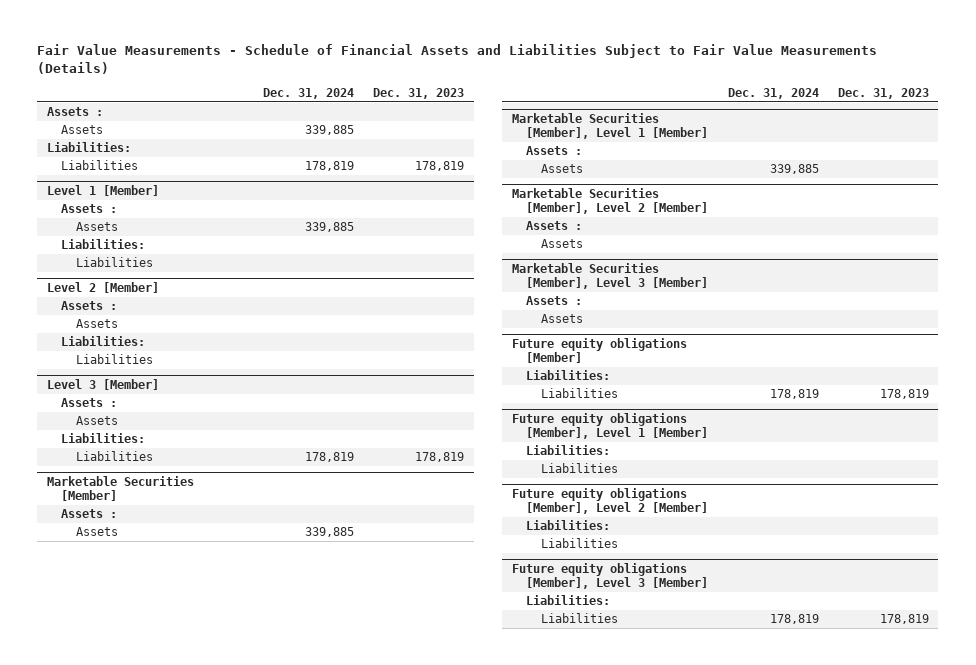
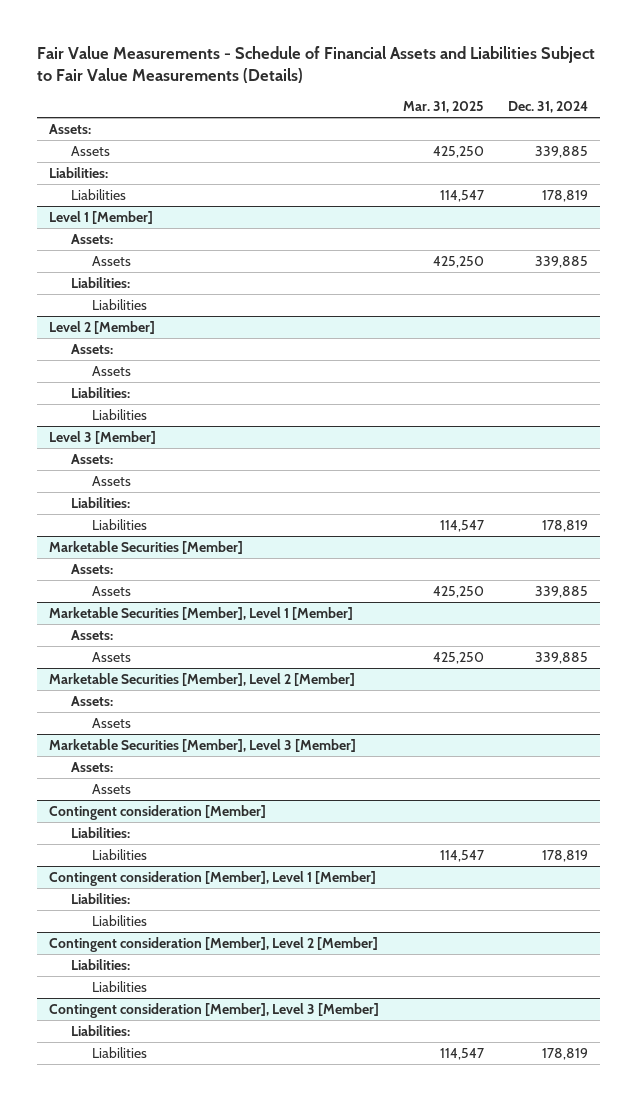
- | Dec. 31, 2024 | Dec. 31, 2023
+ | Mar. 31, 2025 | Dec. 31, 2024
- Assets :
+ Assets:
@ Level 1 [Member]
- Assets :
+ Assets:
@ Level 2 [Member]
- Assets :
+ Assets:
@ Level 3 [Member]
- Assets :
+ Assets:
@ Marketable Securities [Member]
- Assets :
+ Assets:
@ Marketable Securities [Member], Level 1 [Member]
- Assets :
+ Assets:
@ Marketable Securities [Member], Level 2 [Member]
- Assets :
+ Assets:
@ Marketable Securities [Member], Level 3 [Member]
- Assets :
+ Assets:
- Future equity obligations [Member]
+ Contingent consideration [Member]
- Future equity obligations [Member], Level 1 [Member]
+ Contingent consideration [Member], Level 1 [Member]
- Future equity obligations [Member], Level 2 [Member]
+ Contingent consideration [Member], Level 2 [Member]
- Future equity obligations [Member], Level 3 [Member]
+ Contingent consideration [Member], Level 3 [Member]

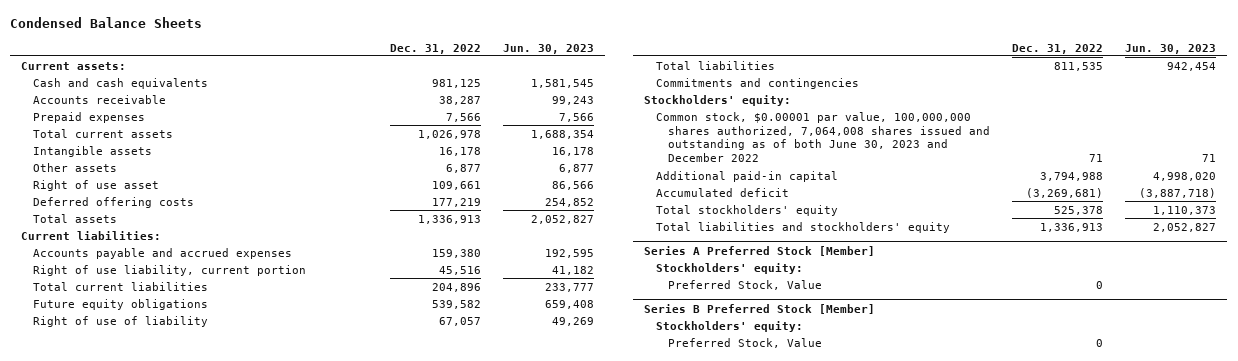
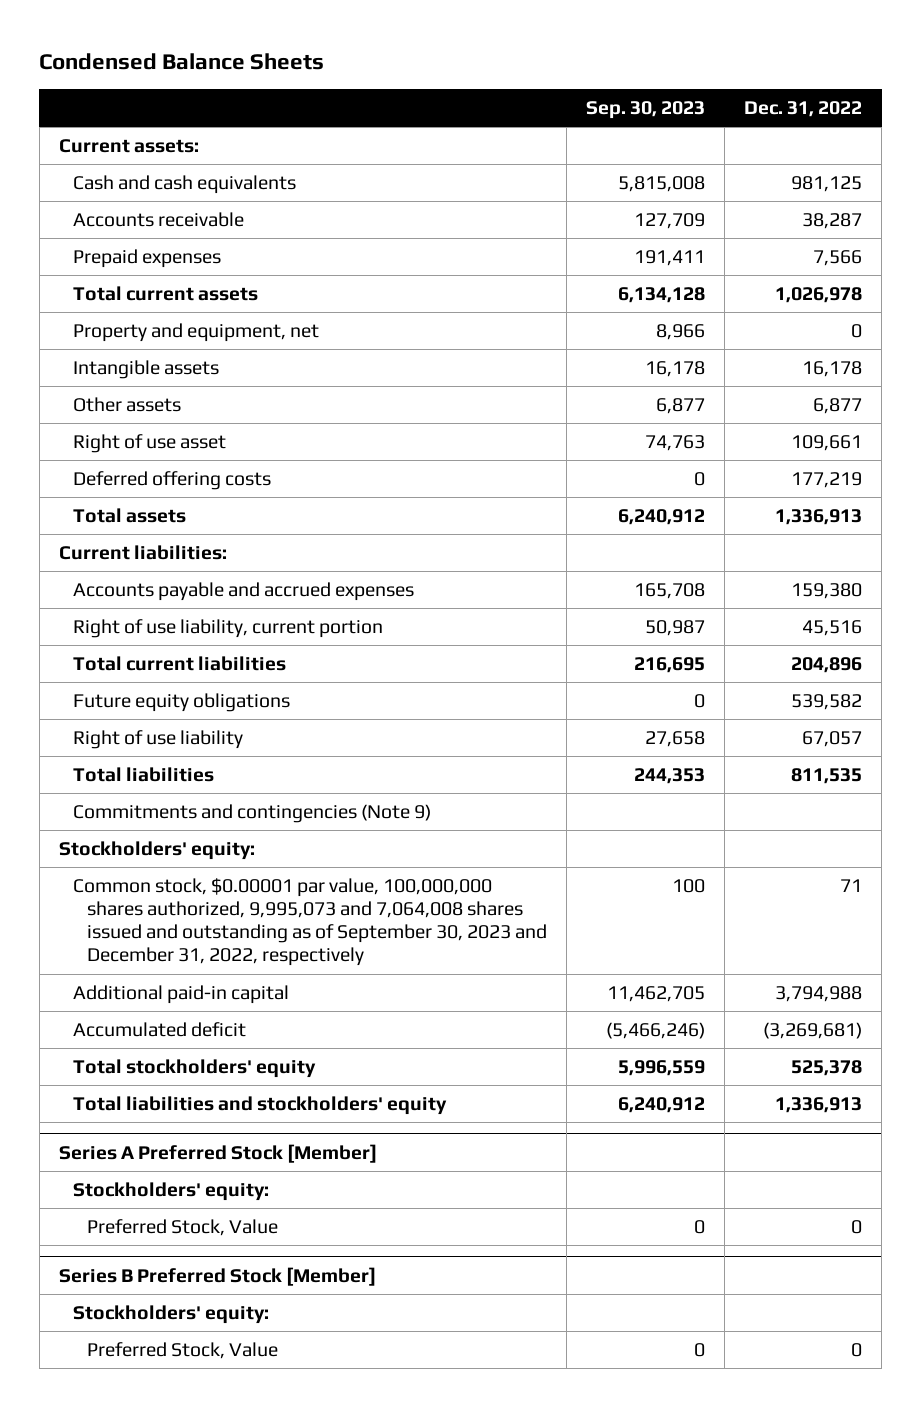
- | Dec. 31, 2022 | Jun. 30, 2023
+ | Sep. 30, 2023 | Dec. 31, 2022
+ Property and equipment, net | 8,966 | 0
- Right of use of liability | 67,057 | 49,269
+ Right of use liability | 27,658 | 67,057
- Commitments and contingencies
+ Commitments and contingencies (Note 9)
- Common stock, $0.00001 par value, 100,000,000 shares authorized, 7,064,008 shares issued and outstanding as of both June 30, 2023 and December 2022 | 71 | 71
+ Common stock, $0.00001 par value, 100,000,000 shares authorized, 9,995,073 and 7,064,008 shares issued and outstanding as of September 30, 2023 and December 31, 2022, respectively | 100 | 71

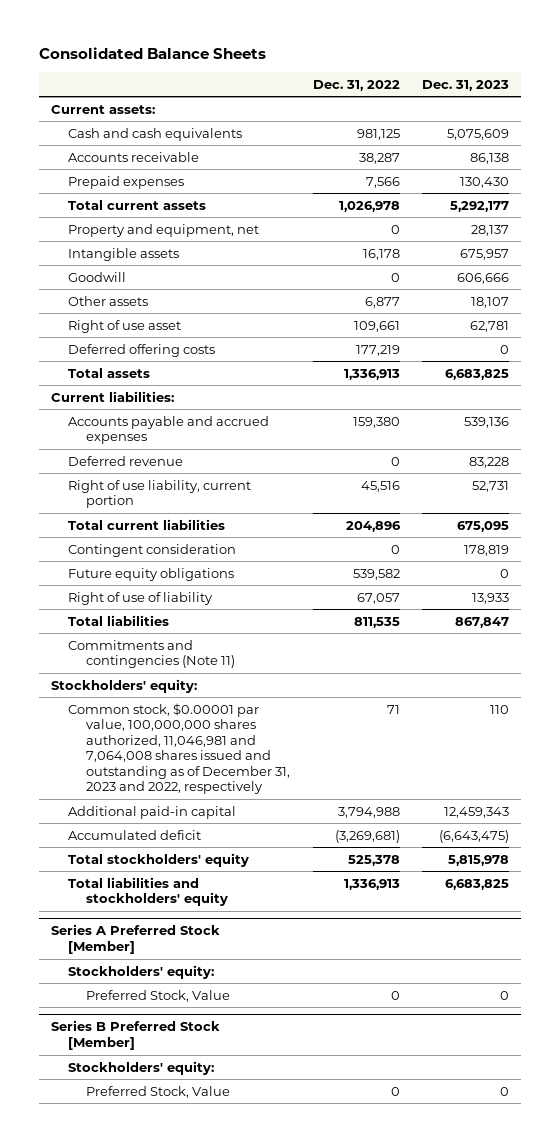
- Condensed Balance Sheets
+ Consolidated Balance Sheets
- | Sep. 30, 2023 | Dec. 31, 2022
+ | Dec. 31, 2022 | Dec. 31, 2023
+ Goodwill | 0 | 606,666
+ Deferred revenue | 0 | 83,228
+ Contingent consideration | 0 | 178,819
- Right of use liability | 27,658 | 67,057
+ Right of use of liability | 67,057 | 13,933
- Commitments and contingencies (Note 9)
+ Commitments and contingencies (Note 11)
- Common stock, $0.00001 par value, 100,000,000 shares authorized, 9,995,073 and 7,064,008 shares issued and outstanding as of September 30, 2023 and December 31, 2022, respectively | 100 | 71
+ Common stock, $0.00001 par value, 100,000,000 shares authorized, 11,046,981 and 7,064,008 shares issued and outstanding as of December 31, 2023 and 2022, respectively | 71 | 110

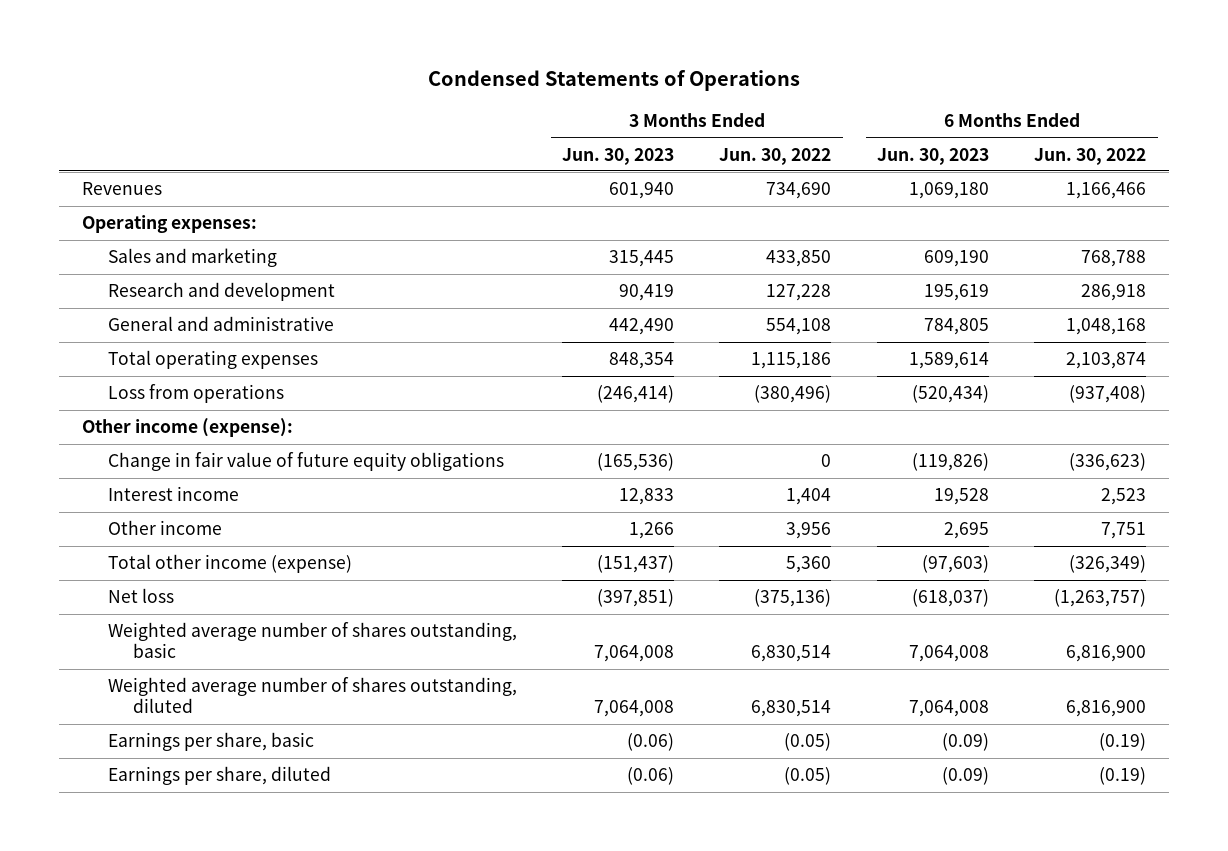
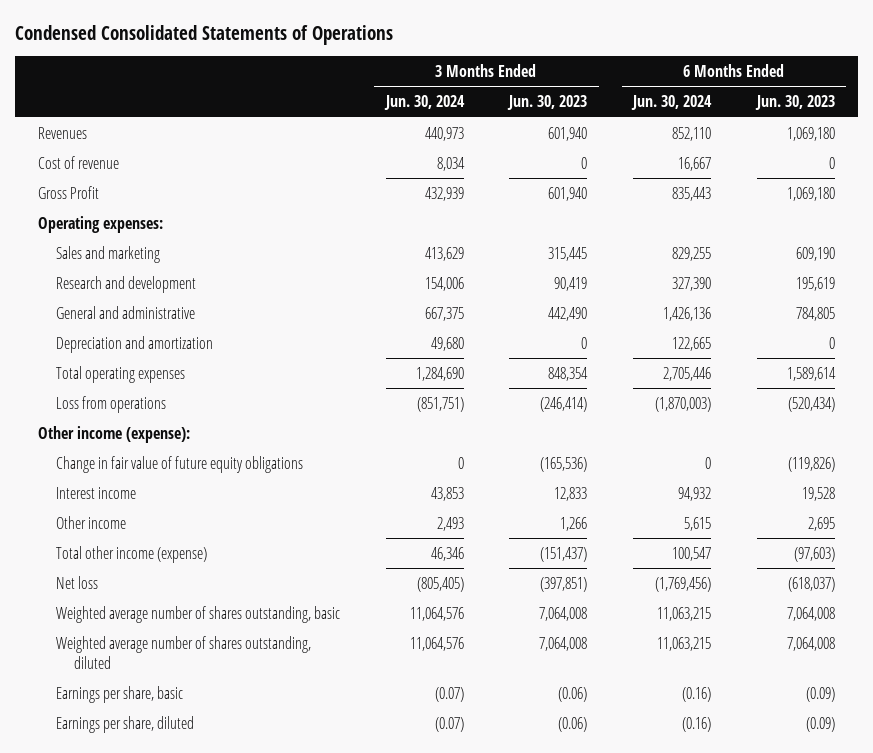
- Condensed Statements of Operations
+ Condensed Consolidated Statements of Operations
- | 3 Months Ended Jun. 30, 2023 | 3 Months Ended Jun. 30, 2022 | 6 Months Ended Jun. 30, 2023 | 6 Months Ended Jun. 30, 2022
+ | 3 Months Ended Jun. 30, 2024 | 3 Months Ended Jun. 30, 2023 | 6 Months Ended Jun. 30, 2024 | 6 Months Ended Jun. 30, 2023
+ Cost of revenue | 8,034 | 0 | 16,667 | 0
+ Gross Profit | 432,939 | 601,940 | 835,443 | 1,069,180
+ Depreciation and amortization | 49,680 | 0 | 122,665 | 0

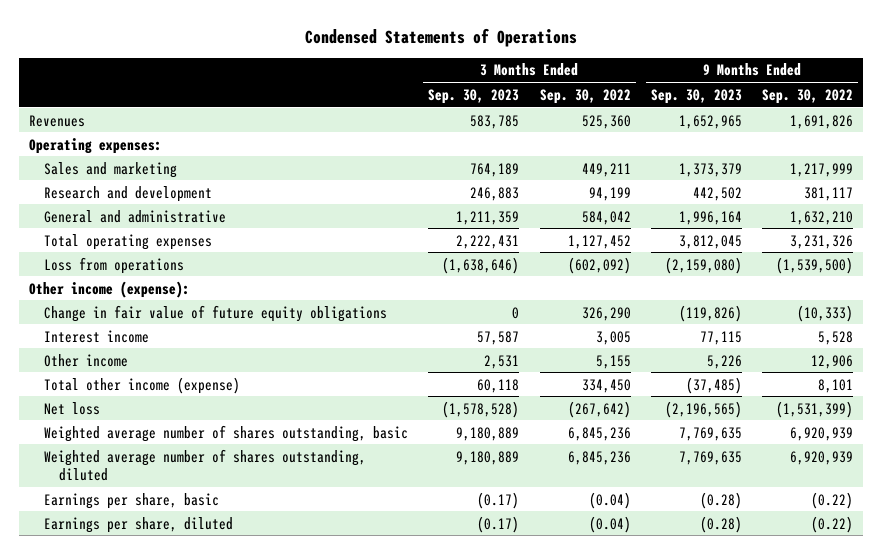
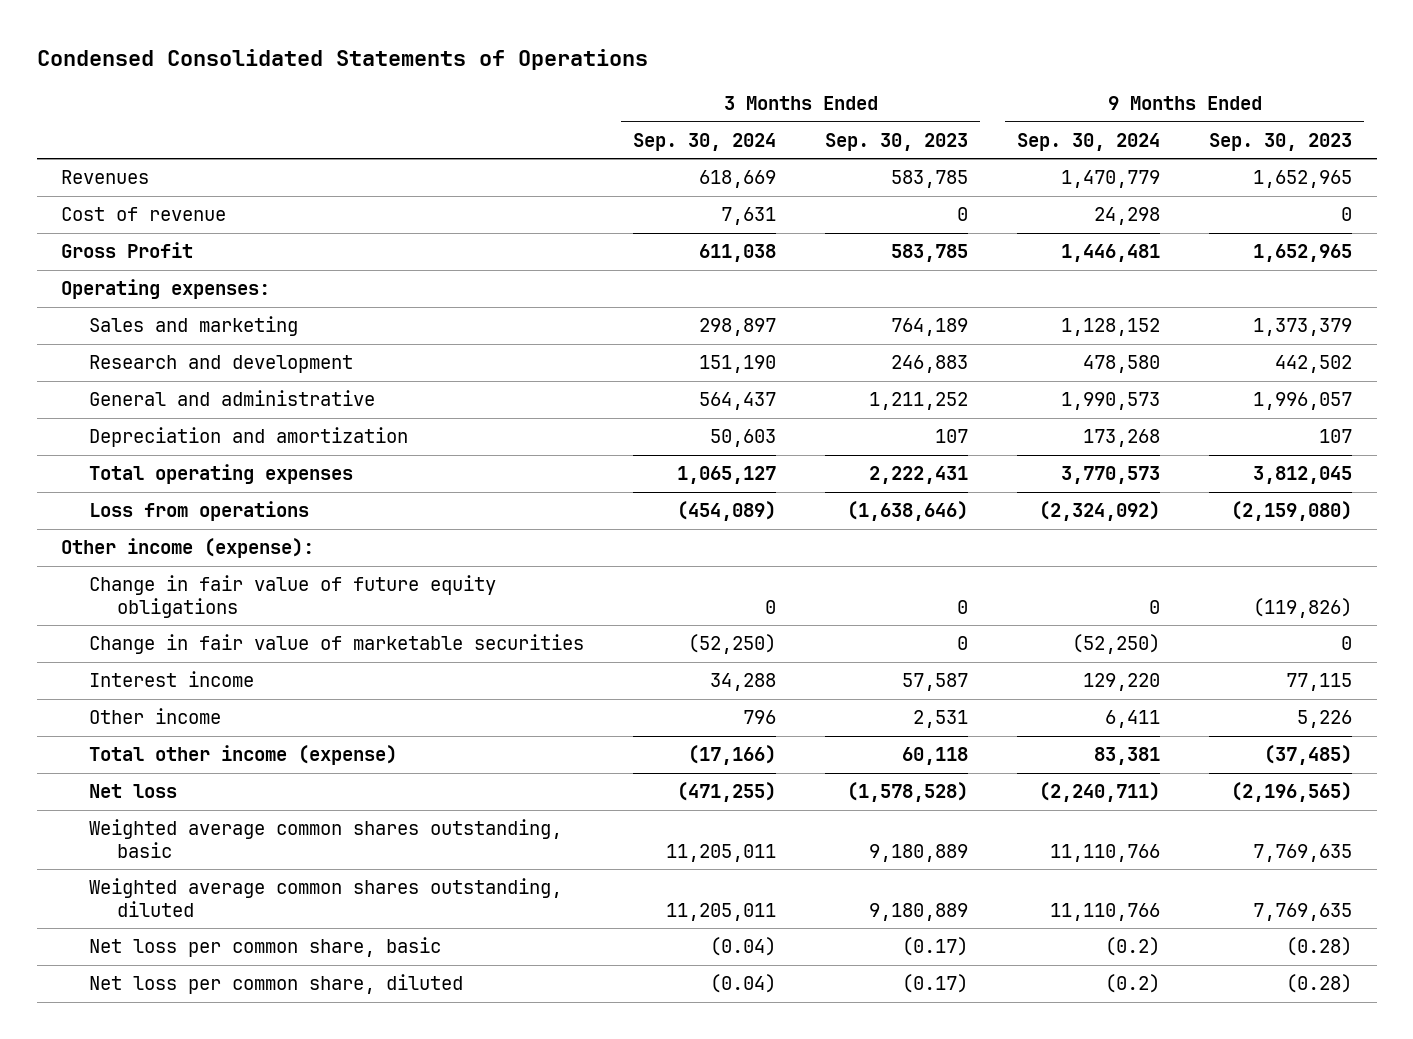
- Condensed Statements of Operations
+ Condensed Consolidated Statements of Operations
- | 3 Months Ended Sep. 30, 2023 | 3 Months Ended Sep. 30, 2022 | 9 Months Ended Sep. 30, 2023 | 9 Months Ended Sep. 30, 2022
+ | 3 Months Ended Sep. 30, 2024 | 3 Months Ended Sep. 30, 2023 | 9 Months Ended Sep. 30, 2024 | 9 Months Ended Sep. 30, 2023
+ Cost of revenue | 7,631 | 0 | 24,298 | 0
+ Gross Profit | 611,038 | 583,785 | 1,446,481 | 1,652,965
- General and administrative | 1,211,359 | 584,042 | 1,996,164 | 1,632,210
+ General and administrative | 564,437 | 1,211,252 | 1,990,573 | 1,996,057
+ Depreciation and amortization | 50,603 | 107 | 173,268 | 107
+ Change in fair value of marketable securities | (52,250) | 0 | (52,250) | 0
- Weighted average number of shares outstanding, basic | 9,180,889 | 6,845,236 | 7,769,635 | 6,920,939
- Weighted average number of shares outstanding, diluted | 9,180,889 | 6,845,236 | 7,769,635 | 6,920,939
- Earnings per share, basic | (0.17) | (0.04) | (0.28) | (0.22)
- Earnings per share, diluted | (0.17) | (0.04) | (0.28) | (0.22)
+ Weighted average common shares outstanding, basic | 11,205,011 | 9,180,889 | 11,110,766 | 7,769,635
+ Weighted average common shares outstanding, diluted | 11,205,011 | 9,180,889 | 11,110,766 | 7,769,635
+ Net loss per common share, basic | (0.04) | (0.17) | (0.2) | (0.28)
+ Net loss per common share, diluted | (0.04) | (0.17) | (0.2) | (0.28)

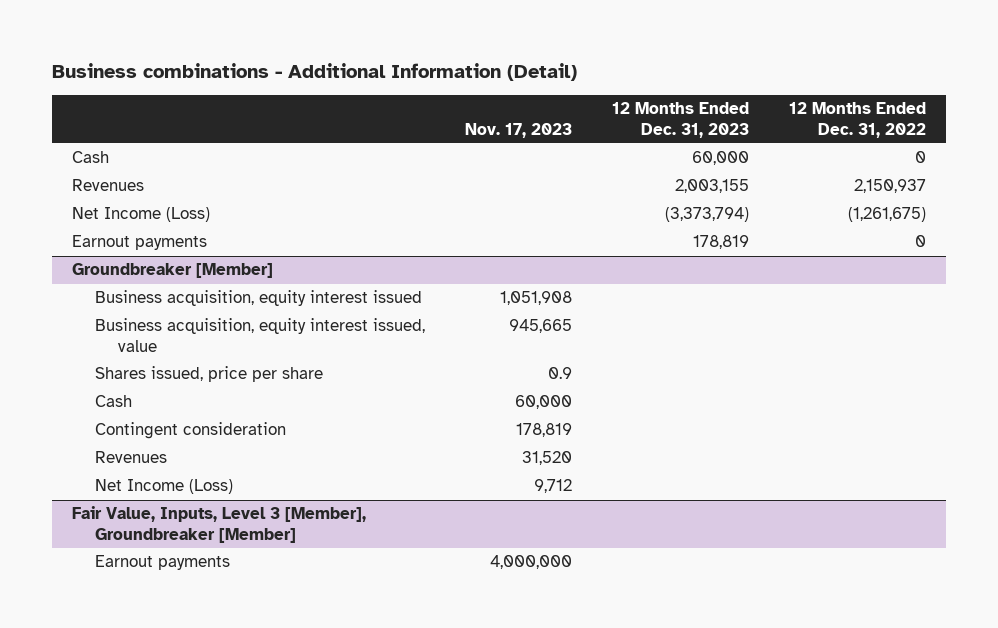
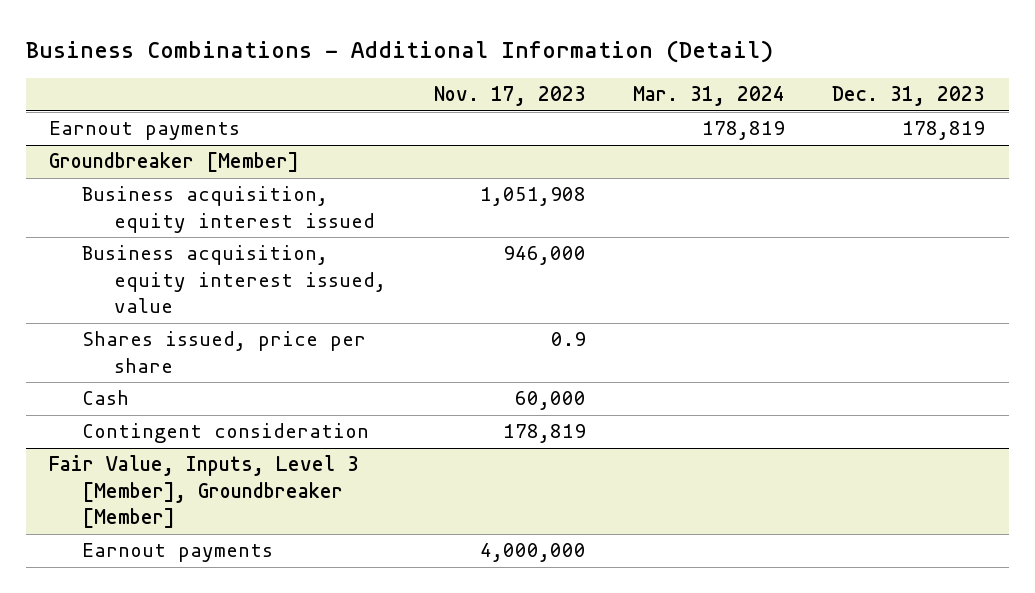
- Business combinations - Additional Information (Detail)
+ Business Combinations - Additional Information (Detail)
- | Nov. 17, 2023 | 12 Months Ended Dec. 31, 2023 | 12 Months Ended Dec. 31, 2022
+ | Nov. 17, 2023 | Mar. 31, 2024 | Dec. 31, 2023
- Cash | | 60,000 | 0
- Revenues | | 2,003,155 | 2,150,937
- Net Income (Loss) | | (3,373,794) | (1,261,675)
@ Groundbreaker [Member]
- Business acquisition, equity interest issued, value | 945,665 | |
+ Business acquisition, equity interest issued, value | 946,000 | |
- Revenues | 31,520 | |
- Net Income (Loss) | 9,712 | |

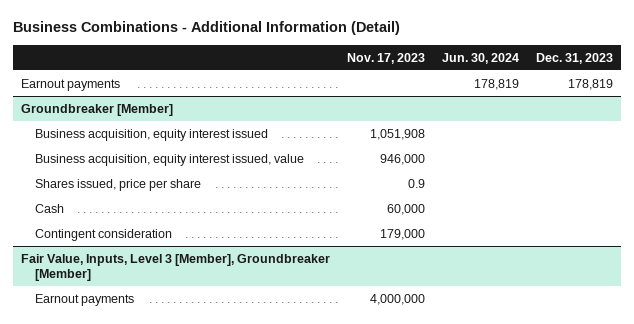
- | Nov. 17, 2023 | Mar. 31, 2024 | Dec. 31, 2023
+ | Nov. 17, 2023 | Jun. 30, 2024 | Dec. 31, 2023
@ Groundbreaker [Member]
- Contingent consideration | 178,819 | |
+ Contingent consideration | 179,000 | |

